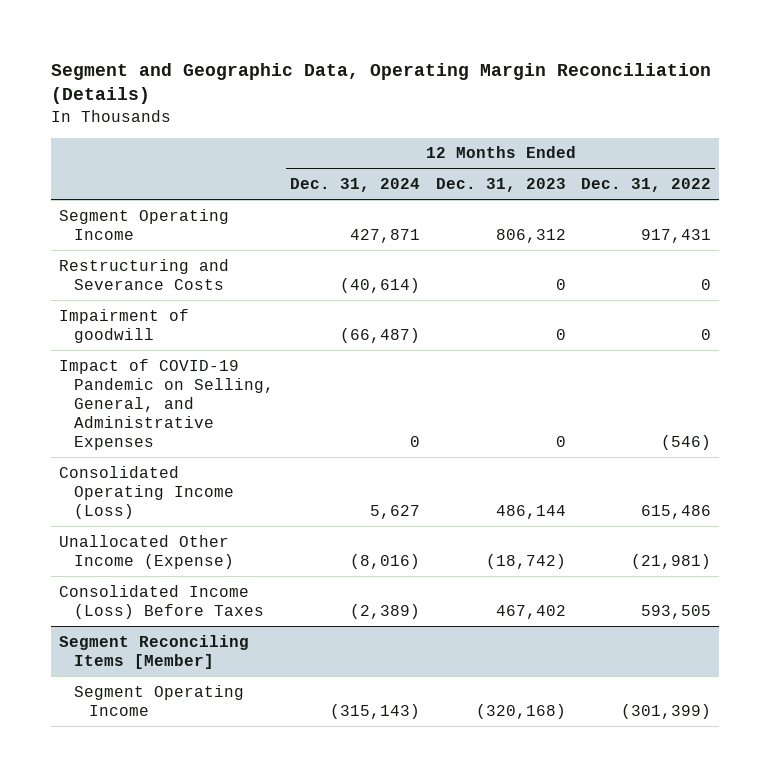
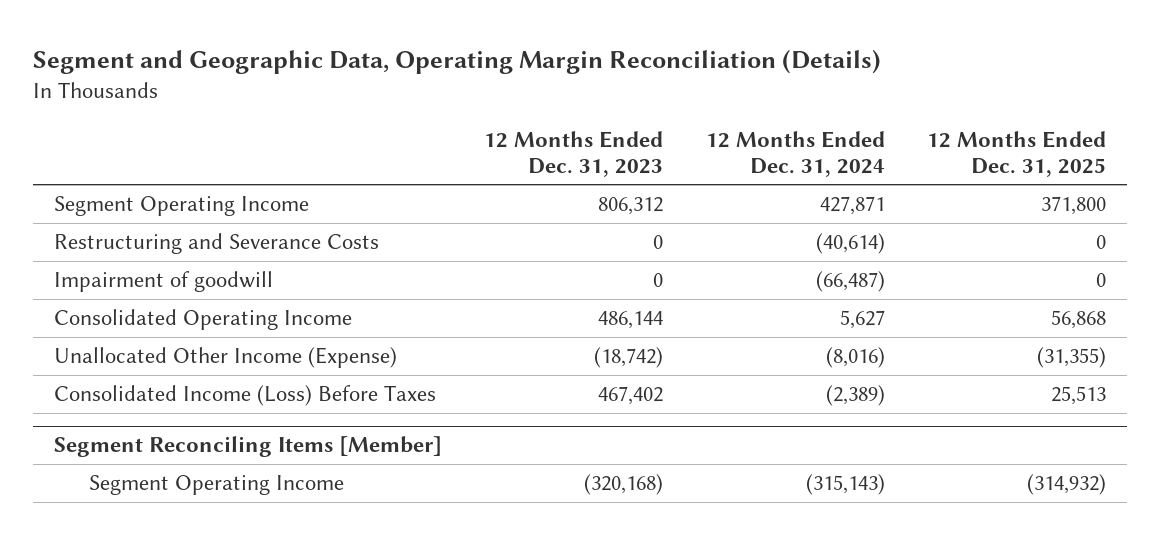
- | 12 Months Ended Dec. 31, 2024 | 12 Months Ended Dec. 31, 2023 | 12 Months Ended Dec. 31, 2022
+ | 12 Months Ended Dec. 31, 2023 | 12 Months Ended Dec. 31, 2024 | 12 Months Ended Dec. 31, 2025
- Impact of COVID-19 Pandemic on Selling, General, and Administrative Expenses | 0 | 0 | (546)
- Consolidated Operating Income (Loss) | 5,627 | 486,144 | 615,486
+ Consolidated Operating Income | 486,144 | 5,627 | 56,868

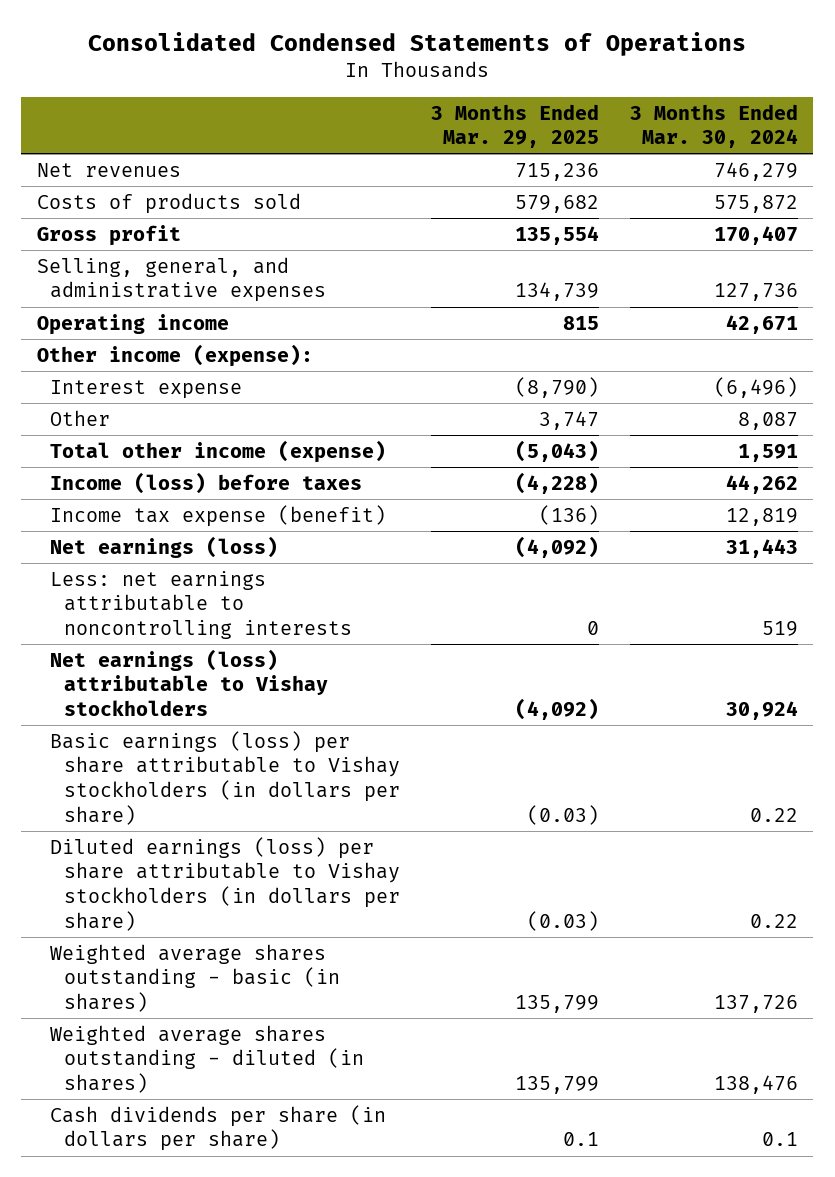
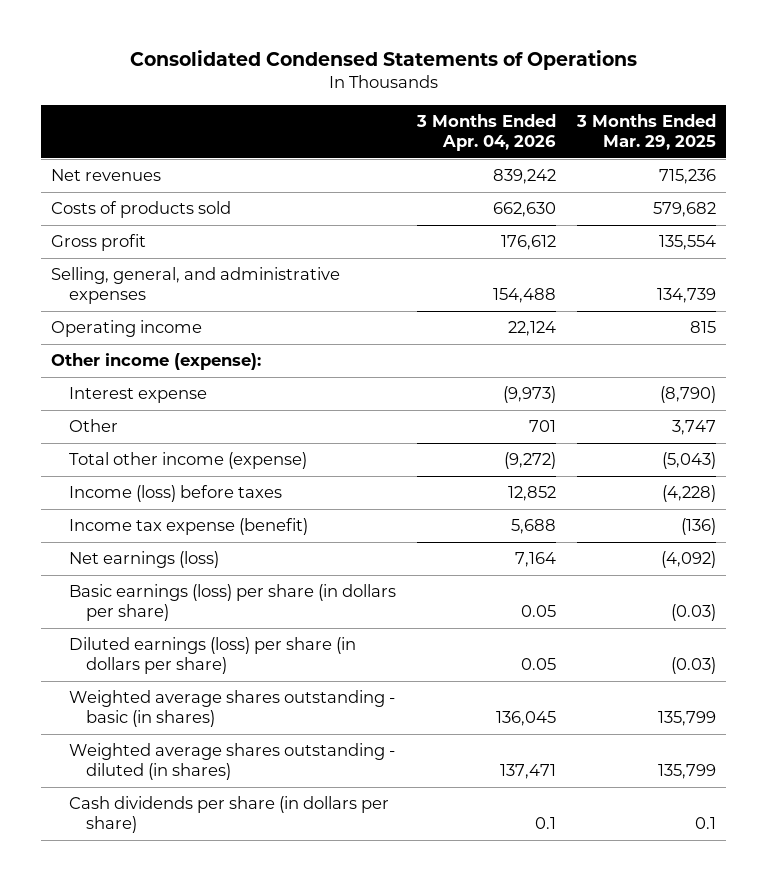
- | 3 Months Ended Mar. 29, 2025 | 3 Months Ended Mar. 30, 2024
+ | 3 Months Ended Apr. 04, 2026 | 3 Months Ended Mar. 29, 2025
- Less: net earnings attributable to noncontrolling interests | 0 | 519
- Net earnings (loss) attributable to Vishay stockholders | (4,092) | 30,924
- Basic earnings (loss) per share attributable to Vishay stockholders (in dollars per share) | (0.03) | 0.22
- Diluted earnings (loss) per share attributable to Vishay stockholders (in dollars per share) | (0.03) | 0.22
+ Basic earnings (loss) per share (in dollars per share) | 0.05 | (0.03)
+ Diluted earnings (loss) per share (in dollars per share) | 0.05 | (0.03)

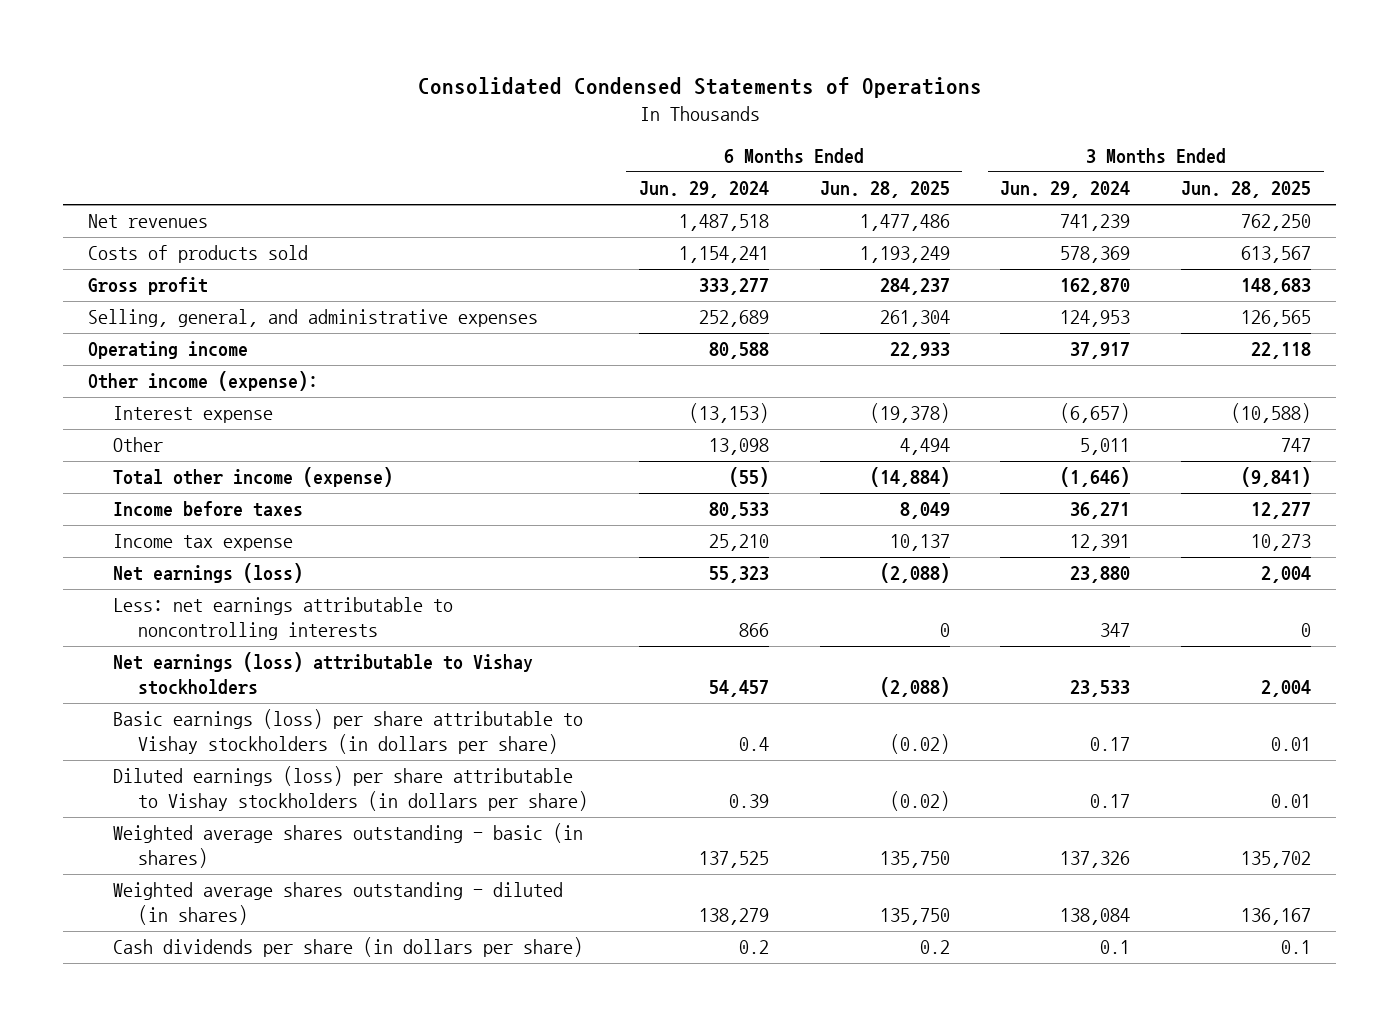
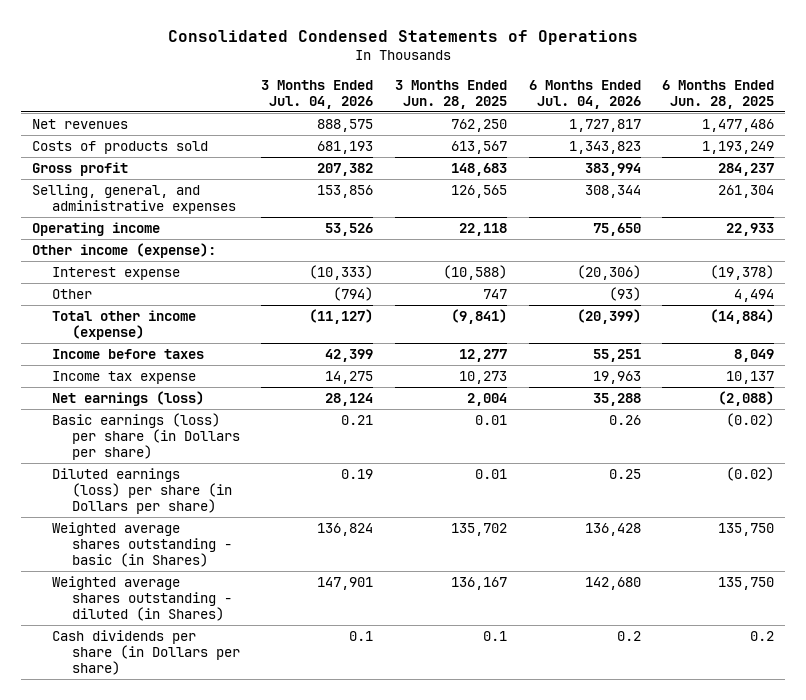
- | 6 Months Ended Jun. 29, 2024 | 6 Months Ended Jun. 28, 2025 | 3 Months Ended Jun. 29, 2024 | 3 Months Ended Jun. 28, 2025
+ | 3 Months Ended Jul. 04, 2026 | 3 Months Ended Jun. 28, 2025 | 6 Months Ended Jul. 04, 2026 | 6 Months Ended Jun. 28, 2025
- Less: net earnings attributable to noncontrolling interests | 866 | 0 | 347 | 0
- Net earnings (loss) attributable to Vishay stockholders | 54,457 | (2,088) | 23,533 | 2,004
- Basic earnings (loss) per share attributable to Vishay stockholders (in dollars per share) | 0.4 | (0.02) | 0.17 | 0.01
- Diluted earnings (loss) per share attributable to Vishay stockholders (in dollars per share) | 0.39 | (0.02) | 0.17 | 0.01
- Weighted average shares outstanding - basic (in shares) | 137,525 | 135,750 | 137,326 | 135,702
- Weighted average shares outstanding - diluted (in shares) | 138,279 | 135,750 | 138,084 | 136,167
- Cash dividends per share (in dollars per share) | 0.2 | 0.2 | 0.1 | 0.1
+ Basic earnings (loss) per share (in Dollars per share) | 0.21 | 0.01 | 0.26 | (0.02)
+ Diluted earnings (loss) per share (in Dollars per share) | 0.19 | 0.01 | 0.25 | (0.02)
+ Weighted average shares outstanding - basic (in Shares) | 136,824 | 135,702 | 136,428 | 135,750
+ Weighted average shares outstanding - diluted (in Shares) | 147,901 | 136,167 | 142,680 | 135,750
+ Cash dividends per share (in Dollars per share) | 0.1 | 0.1 | 0.2 | 0.2

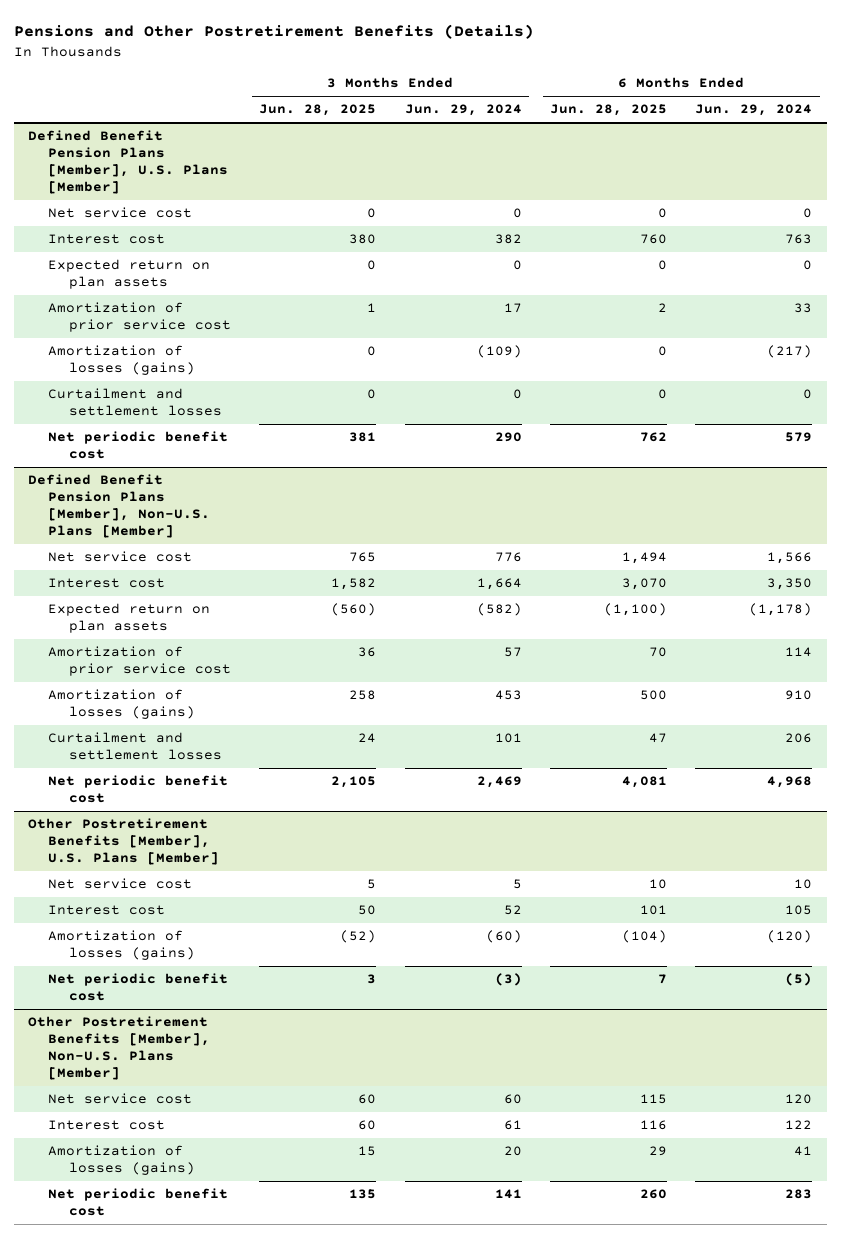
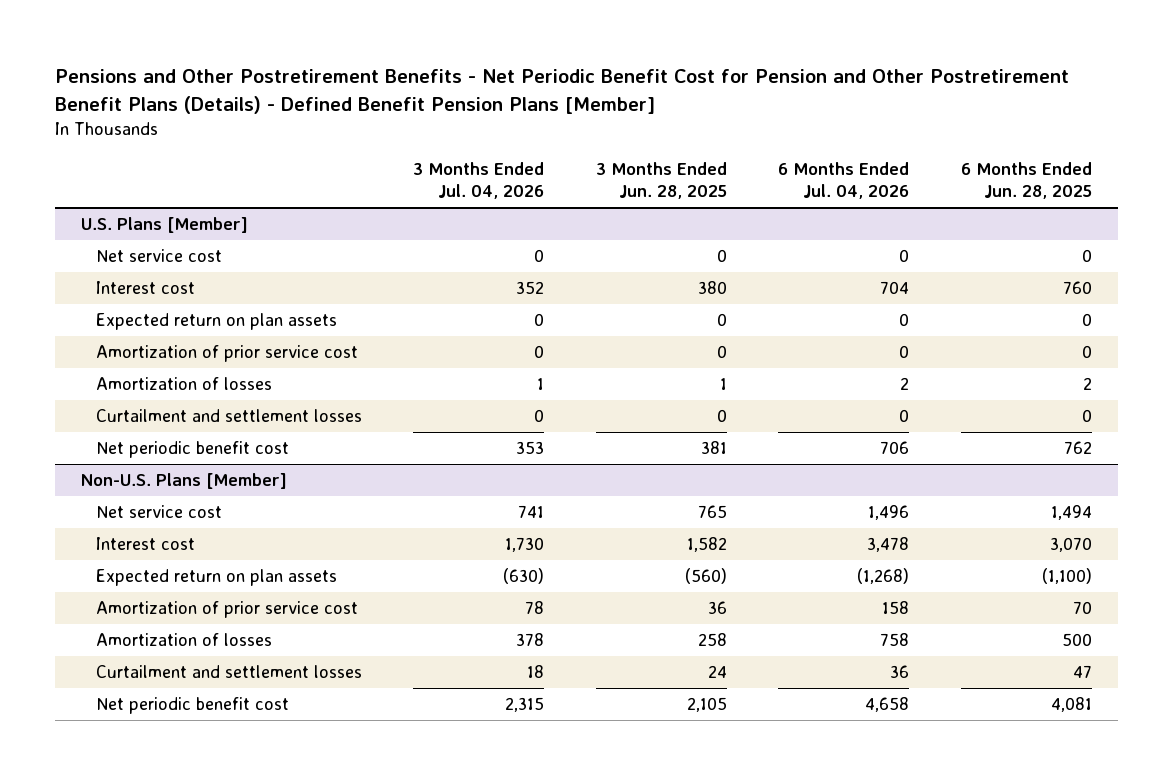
- Pensions and Other Postretirement Benefits (Details)
+ Pensions and Other Postretirement Benefits - Net Periodic Benefit Cost for Pension and Other Postretirement Benefit Plans (Details) - Defined Benefit Pension Plans [Member]
- | 3 Months Ended Jun. 28, 2025 | 3 Months Ended Jun. 29, 2024 | 6 Months Ended Jun. 28, 2025 | 6 Months Ended Jun. 29, 2024
+ | 3 Months Ended Jul. 04, 2026 | 3 Months Ended Jun. 28, 2025 | 6 Months Ended Jul. 04, 2026 | 6 Months Ended Jun. 28, 2025
- Defined Benefit Pension Plans [Member], U.S. Plans [Member]
+ U.S. Plans [Member]
- Amortization of prior service cost | 1 | 17 | 2 | 33
- Amortization of losses (gains) | 0 | (109) | 0 | (217)
+ Amortization of prior service cost | 0 | 0 | 0 | 0
+ Amortization of losses | 1 | 1 | 2 | 2
- Defined Benefit Pension Plans [Member], Non-U.S. Plans [Member]
+ Non-U.S. Plans [Member]
- Amortization of losses (gains) | 258 | 453 | 500 | 910
+ Amortization of losses | 378 | 258 | 758 | 500
- Other Postretirement Benefits [Member], U.S. Plans [Member]
- Net service cost | 5 | 5 | 10 | 10
- Interest cost | 50 | 52 | 101 | 105
- Amortization of losses (gains) | (52) | (60) | (104) | (120)
- Net periodic benefit cost | 3 | (3) | 7 | (5)
- Other Postretirement Benefits [Member], Non-U.S. Plans [Member]
- Net service cost | 60 | 60 | 115 | 120
- Interest cost | 60 | 61 | 116 | 122
- Amortization of losses (gains) | 15 | 20 | 29 | 41
- Net periodic benefit cost | 135 | 141 | 260 | 283

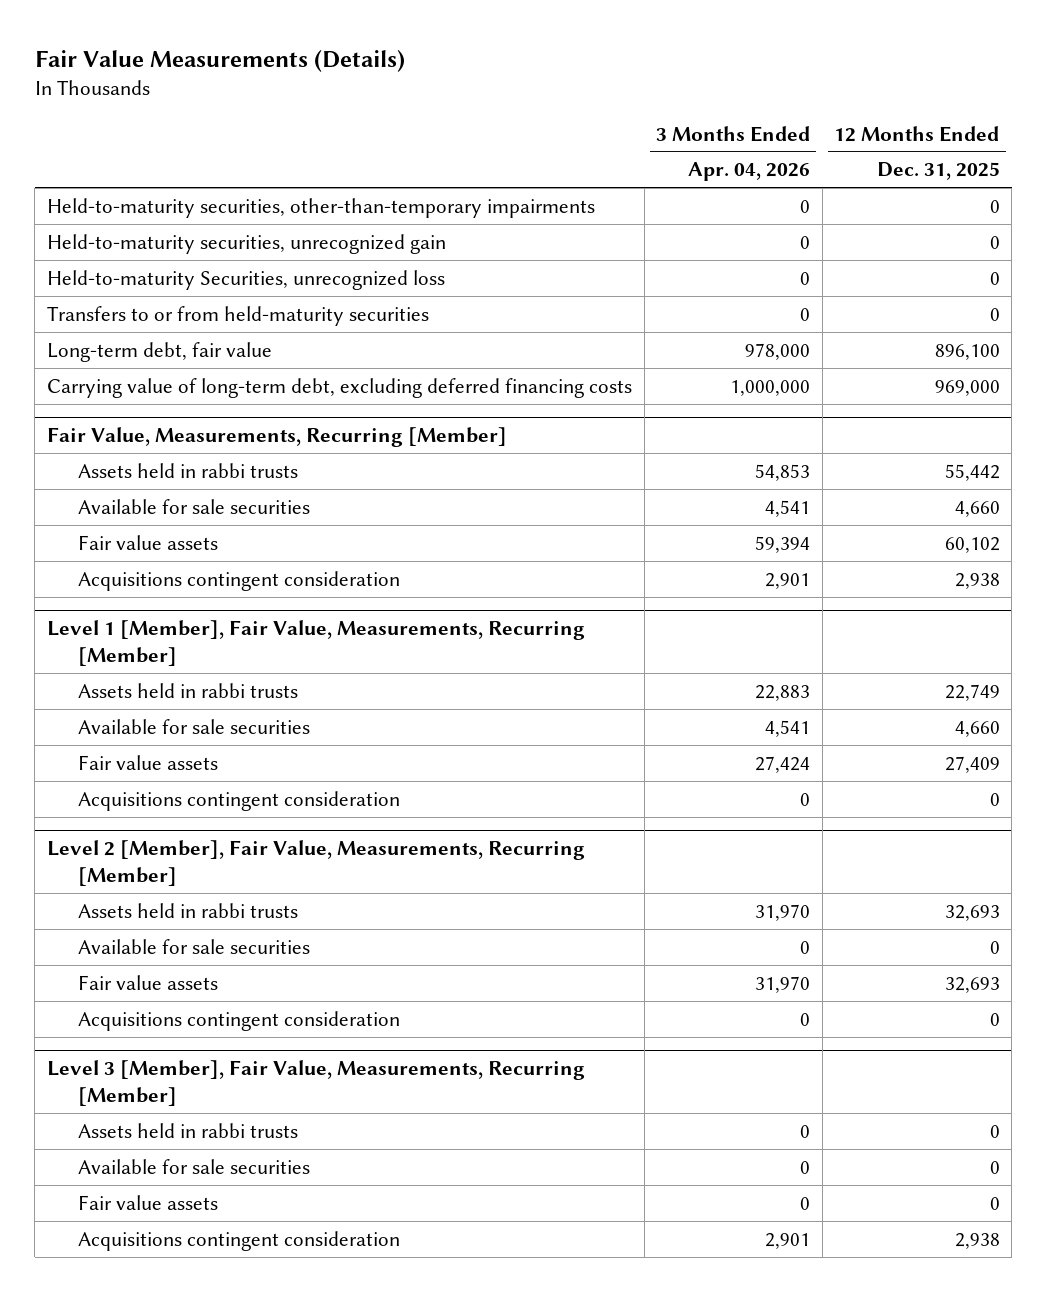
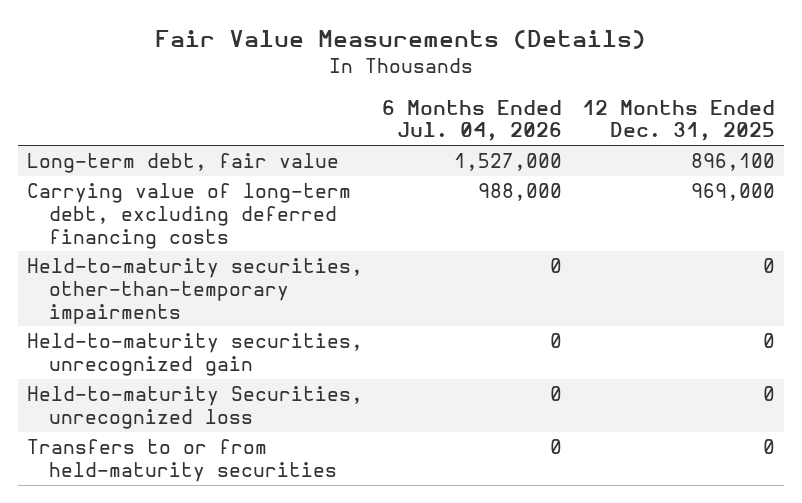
- | 3 Months Ended Apr. 04, 2026 | 12 Months Ended Dec. 31, 2025
+ | 6 Months Ended Jul. 04, 2026 | 12 Months Ended Dec. 31, 2025
moved up: Long-term debt, fair value | 1,527,000 | 896,100
moved up: Carrying value of long-term debt, excluding deferred financing costs | 988,000 | 969,000
- Fair Value, Measurements, Recurring [Member]
- Assets held in rabbi trusts | 54,853 | 55,442
- Available for sale securities | 4,541 | 4,660
- Fair value assets | 59,394 | 60,102
- Acquisitions contingent consideration | 2,901 | 2,938
- Level 1 [Member], Fair Value, Measurements, Recurring [Member]
- Assets held in rabbi trusts | 22,883 | 22,749
- Available for sale securities | 4,541 | 4,660
- Fair value assets | 27,424 | 27,409
- Acquisitions contingent consideration | 0 | 0
- Level 2 [Member], Fair Value, Measurements, Recurring [Member]
- Assets held in rabbi trusts | 31,970 | 32,693
- Available for sale securities | 0 | 0
- Fair value assets | 31,970 | 32,693
- Acquisitions contingent consideration | 0 | 0
- Level 3 [Member], Fair Value, Measurements, Recurring [Member]
- Assets held in rabbi trusts | 0 | 0
- Available for sale securities | 0 | 0
- Fair value assets | 0 | 0
- Acquisitions contingent consideration | 2,901 | 2,938

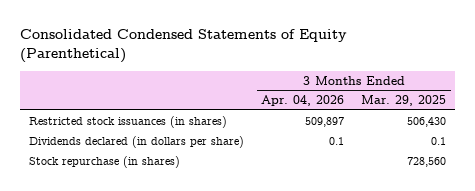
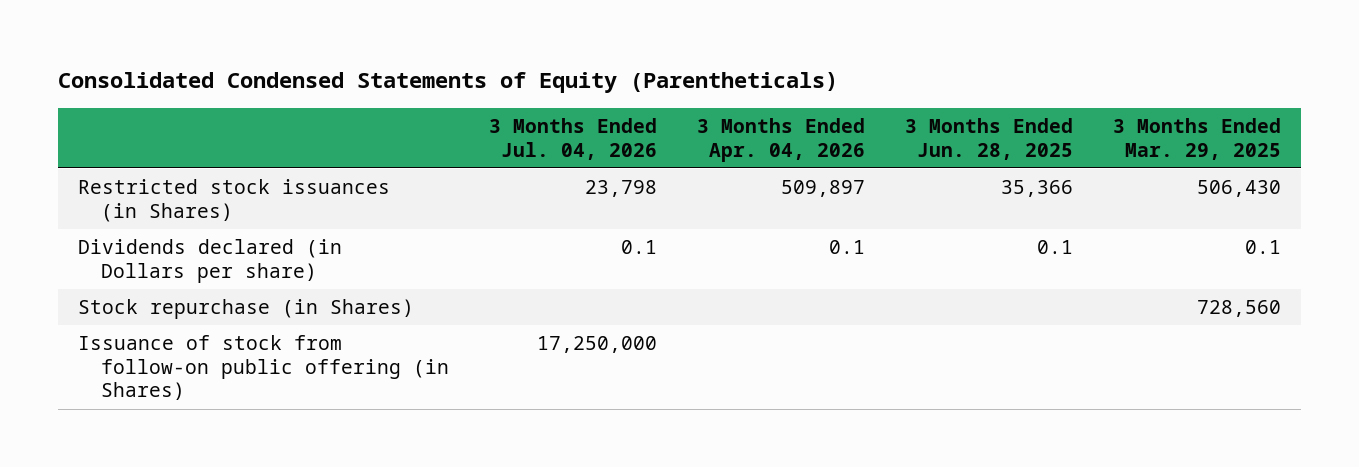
- Consolidated Condensed Statements of Equity (Parenthetical)
+ Consolidated Condensed Statements of Equity (Parentheticals)
- | 3 Months Ended Apr. 04, 2026 | 3 Months Ended Mar. 29, 2025
+ | 3 Months Ended Jul. 04, 2026 | 3 Months Ended Apr. 04, 2026 | 3 Months Ended Jun. 28, 2025 | 3 Months Ended Mar. 29, 2025
- Restricted stock issuances (in shares) | 509,897 | 506,430
- Dividends declared (in dollars per share) | 0.1 | 0.1
- Stock repurchase (in shares) | | 728,560
+ Restricted stock issuances (in Shares) | 23,798 | 509,897 | 35,366 | 506,430
+ Dividends declared (in Dollars per share) | 0.1 | 0.1 | 0.1 | 0.1
+ Stock repurchase (in Shares) | | | | 728,560
+ Issuance of stock from follow-on public offering (in Shares) | 17,250,000 | | |

